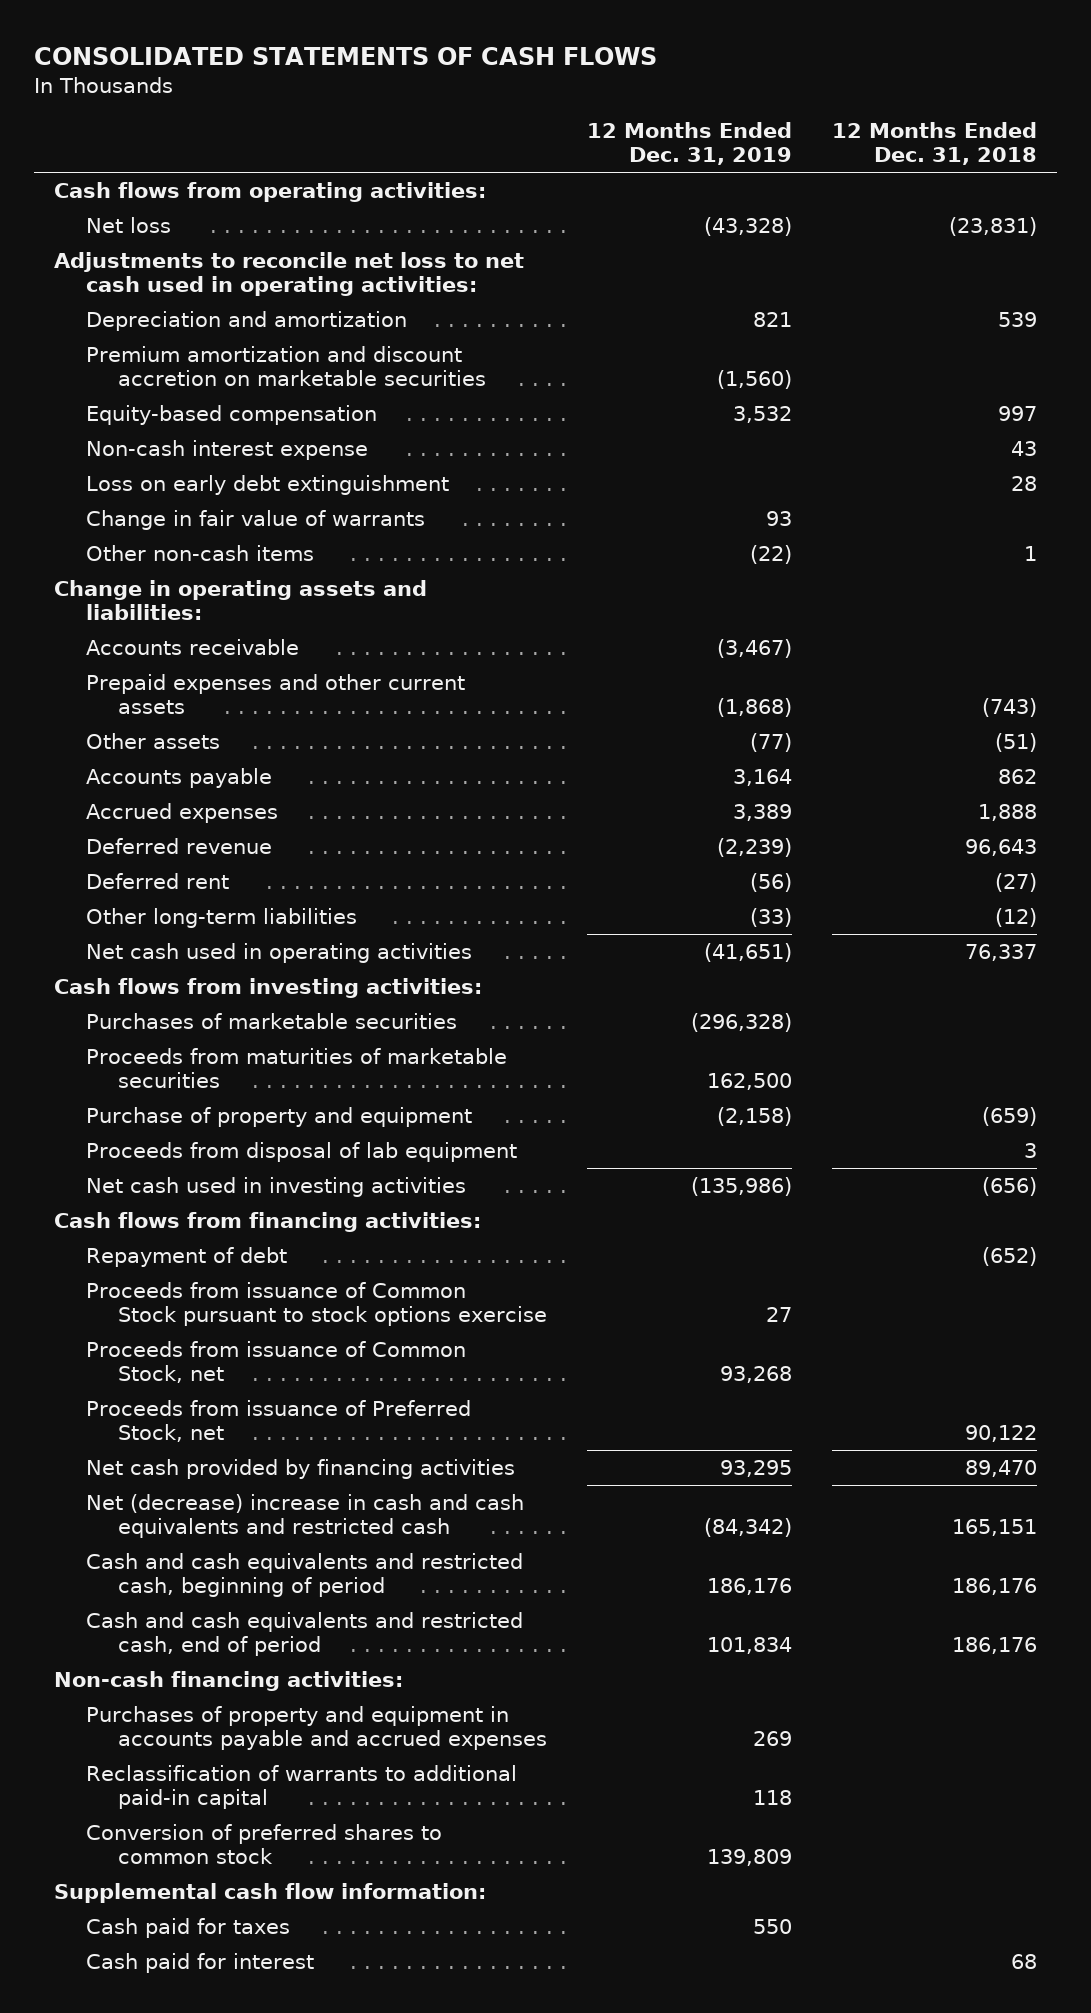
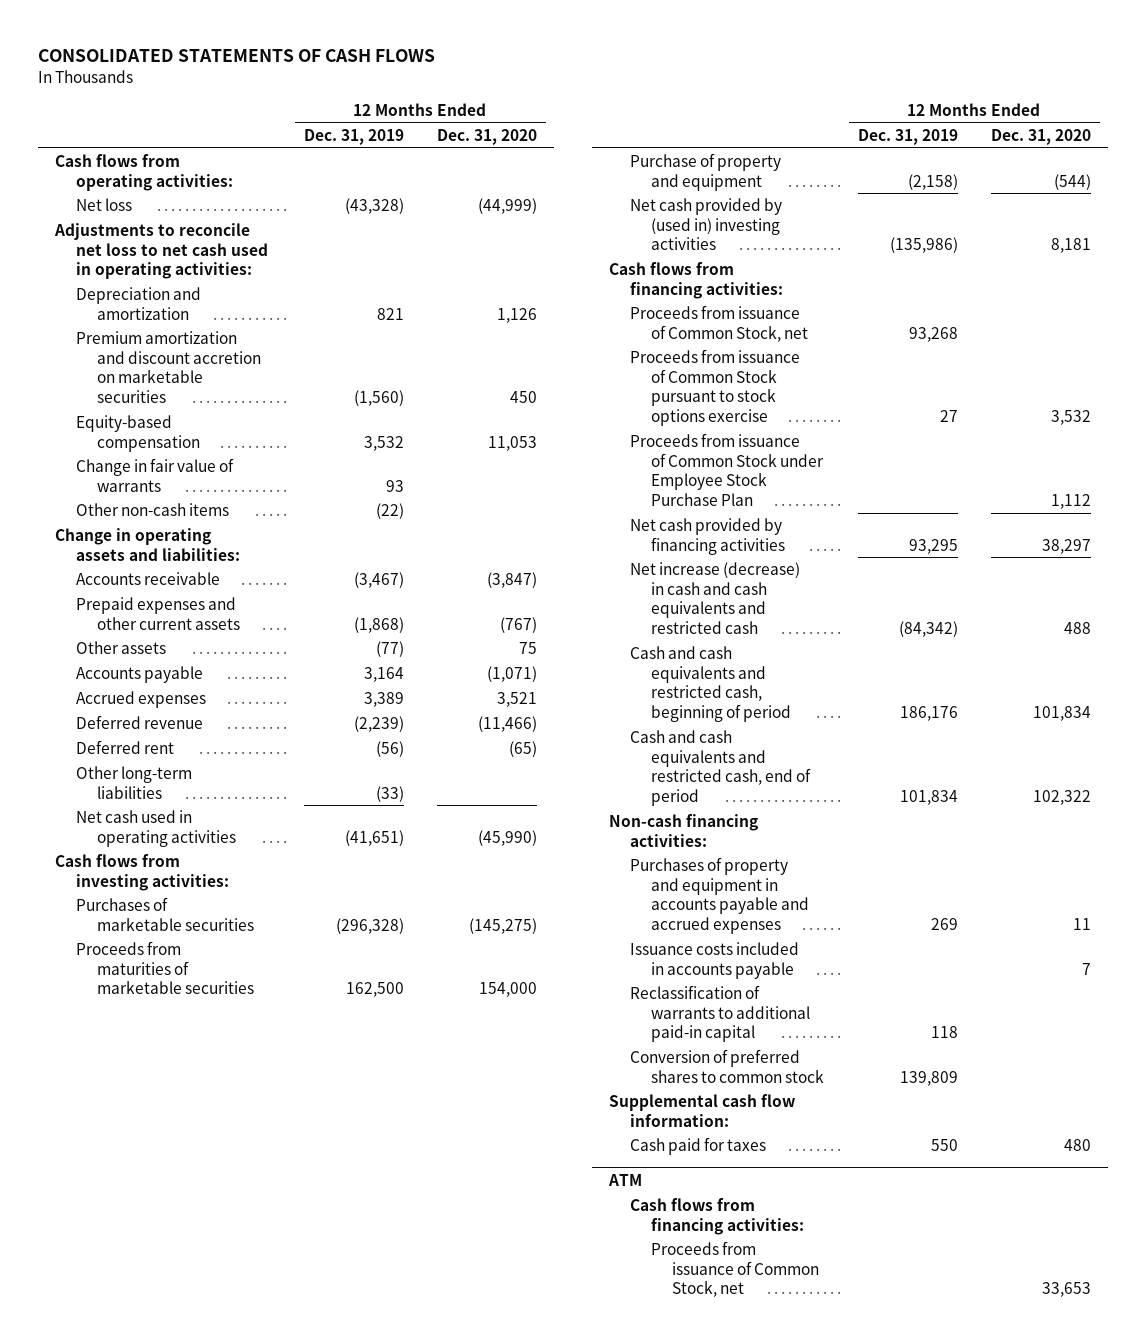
- | 12 Months Ended Dec. 31, 2019 | 12 Months Ended Dec. 31, 2018
+ | 12 Months Ended Dec. 31, 2019 | 12 Months Ended Dec. 31, 2020
- Non-cash interest expense | | 43
- Loss on early debt extinguishment | | 28
- Proceeds from disposal of lab equipment | | 3
- Net cash used in investing activities | (135,986) | (656)
+ Net cash provided by (used in) investing activities | (135,986) | 8,181
- Repayment of debt | | (652)
- Proceeds from issuance of Preferred Stock, net | | 90,122
moved down: Proceeds from issuance of Common Stock pursuant to stock options exercise | 27 | 3,532
+ Proceeds from issuance of Common Stock under Employee Stock Purchase Plan | | 1,112
- Net (decrease) increase in cash and cash equivalents and restricted cash | (84,342) | 165,151
+ Net increase (decrease) in cash and cash equivalents and restricted cash | (84,342) | 488
+ Issuance costs included in accounts payable | | 7
- Cash paid for interest | | 68
+ ATM
+ Cash flows from financing activities:
+ Proceeds from issuance of Common Stock, net | | 33,653

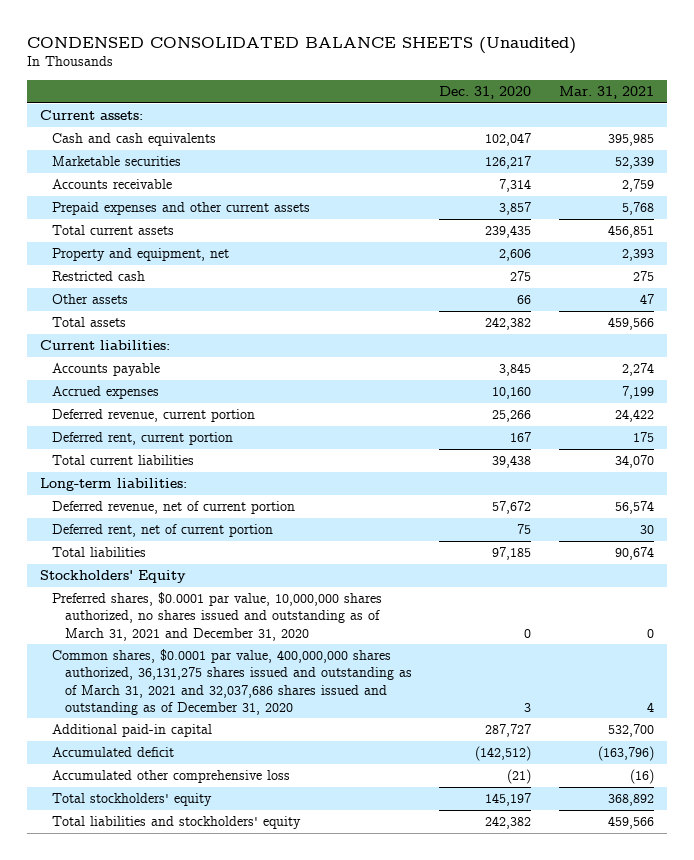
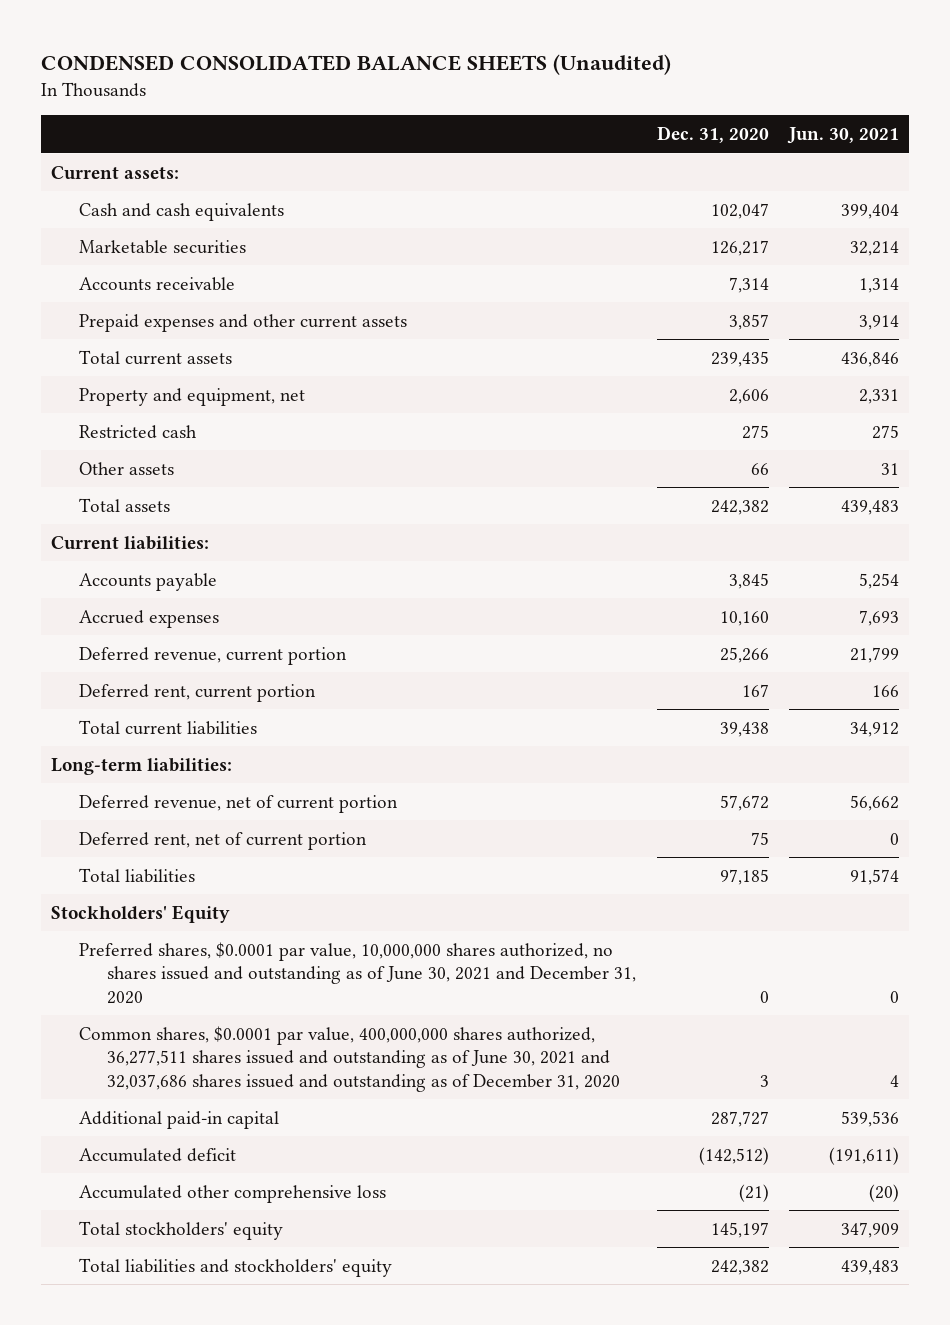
- | Dec. 31, 2020 | Mar. 31, 2021
+ | Dec. 31, 2020 | Jun. 30, 2021
- Preferred shares, $0.0001 par value, 10,000,000 shares authorized, no shares issued and outstanding as of March 31, 2021 and December 31, 2020 | 0 | 0
- Common shares, $0.0001 par value, 400,000,000 shares authorized, 36,131,275 shares issued and outstanding as of March 31, 2021 and 32,037,686 shares issued and outstanding as of December 31, 2020 | 3 | 4
+ Preferred shares, $0.0001 par value, 10,000,000 shares authorized, no shares issued and outstanding as of June 30, 2021 and December 31, 2020 | 0 | 0
+ Common shares, $0.0001 par value, 400,000,000 shares authorized, 36,277,511 shares issued and outstanding as of June 30, 2021 and 32,037,686 shares issued and outstanding as of December 31, 2020 | 3 | 4

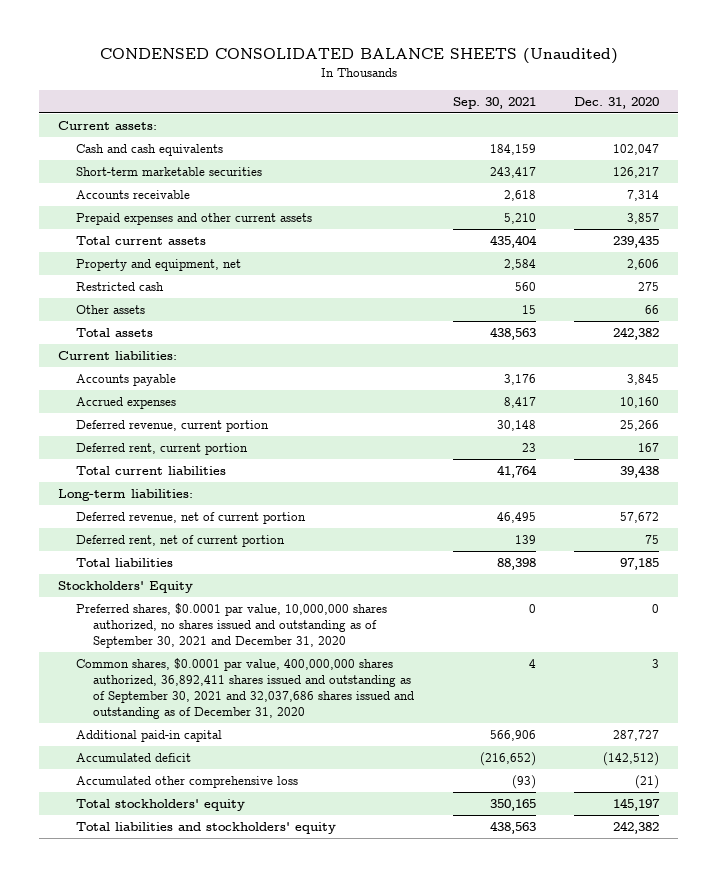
- | Dec. 31, 2020 | Jun. 30, 2021
+ | Sep. 30, 2021 | Dec. 31, 2020
- Marketable securities | 126,217 | 32,214
+ Short-term marketable securities | 243,417 | 126,217
- Preferred shares, $0.0001 par value, 10,000,000 shares authorized, no shares issued and outstanding as of June 30, 2021 and December 31, 2020 | 0 | 0
- Common shares, $0.0001 par value, 400,000,000 shares authorized, 36,277,511 shares issued and outstanding as of June 30, 2021 and 32,037,686 shares issued and outstanding as of December 31, 2020 | 3 | 4
+ Preferred shares, $0.0001 par value, 10,000,000 shares authorized, no shares issued and outstanding as of September 30, 2021 and December 31, 2020 | 0 | 0
+ Common shares, $0.0001 par value, 400,000,000 shares authorized, 36,892,411 shares issued and outstanding as of September 30, 2021 and 32,037,686 shares issued and outstanding as of December 31, 2020 | 4 | 3

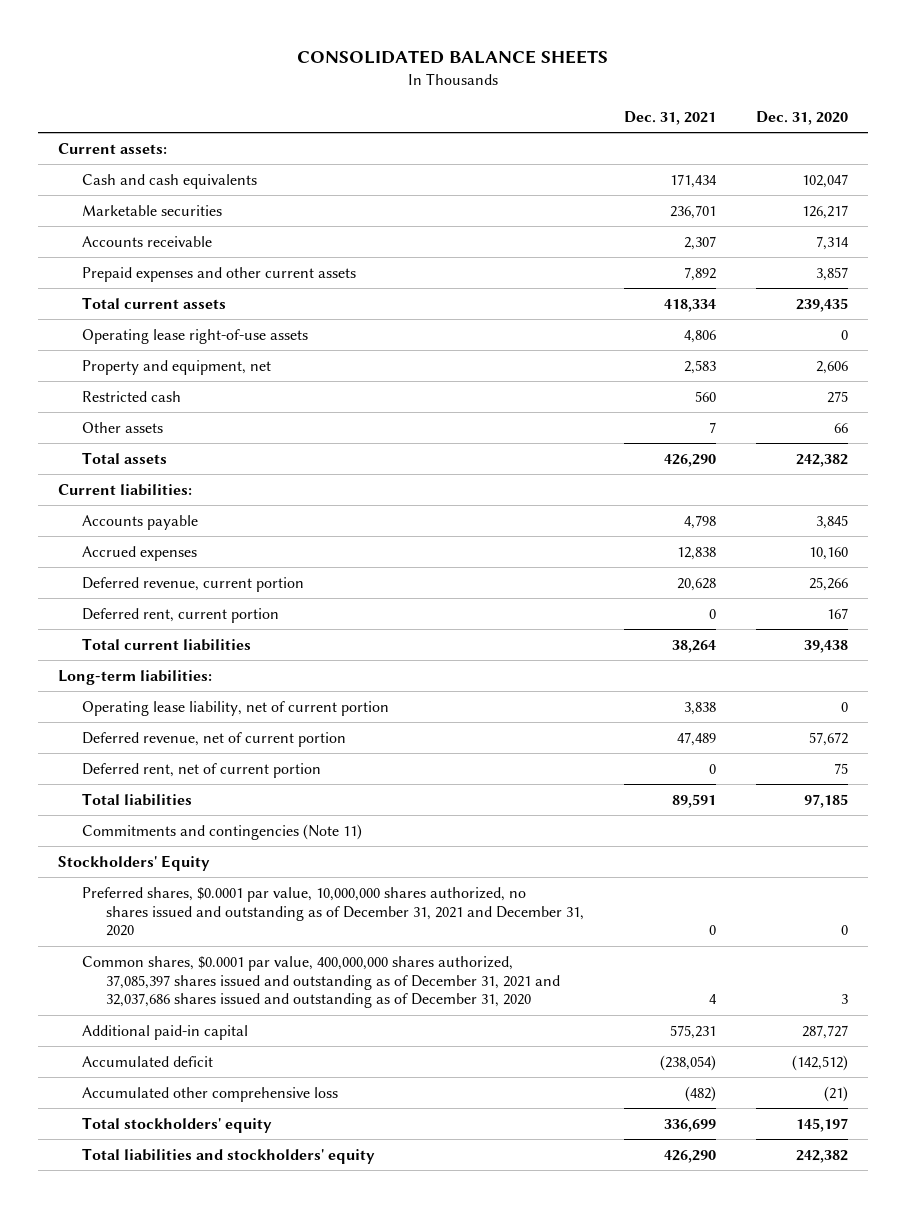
- CONDENSED CONSOLIDATED BALANCE SHEETS (Unaudited)
+ CONSOLIDATED BALANCE SHEETS
- | Sep. 30, 2021 | Dec. 31, 2020
+ | Dec. 31, 2021 | Dec. 31, 2020
- Short-term marketable securities | 243,417 | 126,217
+ Marketable securities | 236,701 | 126,217
+ Operating lease right-of-use assets | 4,806 | 0
+ Operating lease liability, net of current portion | 3,838 | 0
+ Commitments and contingencies (Note 11)
- Preferred shares, $0.0001 par value, 10,000,000 shares authorized, no shares issued and outstanding as of September 30, 2021 and December 31, 2020 | 0 | 0
- Common shares, $0.0001 par value, 400,000,000 shares authorized, 36,892,411 shares issued and outstanding as of September 30, 2021 and 32,037,686 shares issued and outstanding as of December 31, 2020 | 4 | 3
+ Preferred shares, $0.0001 par value, 10,000,000 shares authorized, no shares issued and outstanding as of December 31, 2021 and December 31, 2020 | 0 | 0
+ Common shares, $0.0001 par value, 400,000,000 shares authorized, 37,085,397 shares issued and outstanding as of December 31, 2021 and 32,037,686 shares issued and outstanding as of December 31, 2020 | 4 | 3

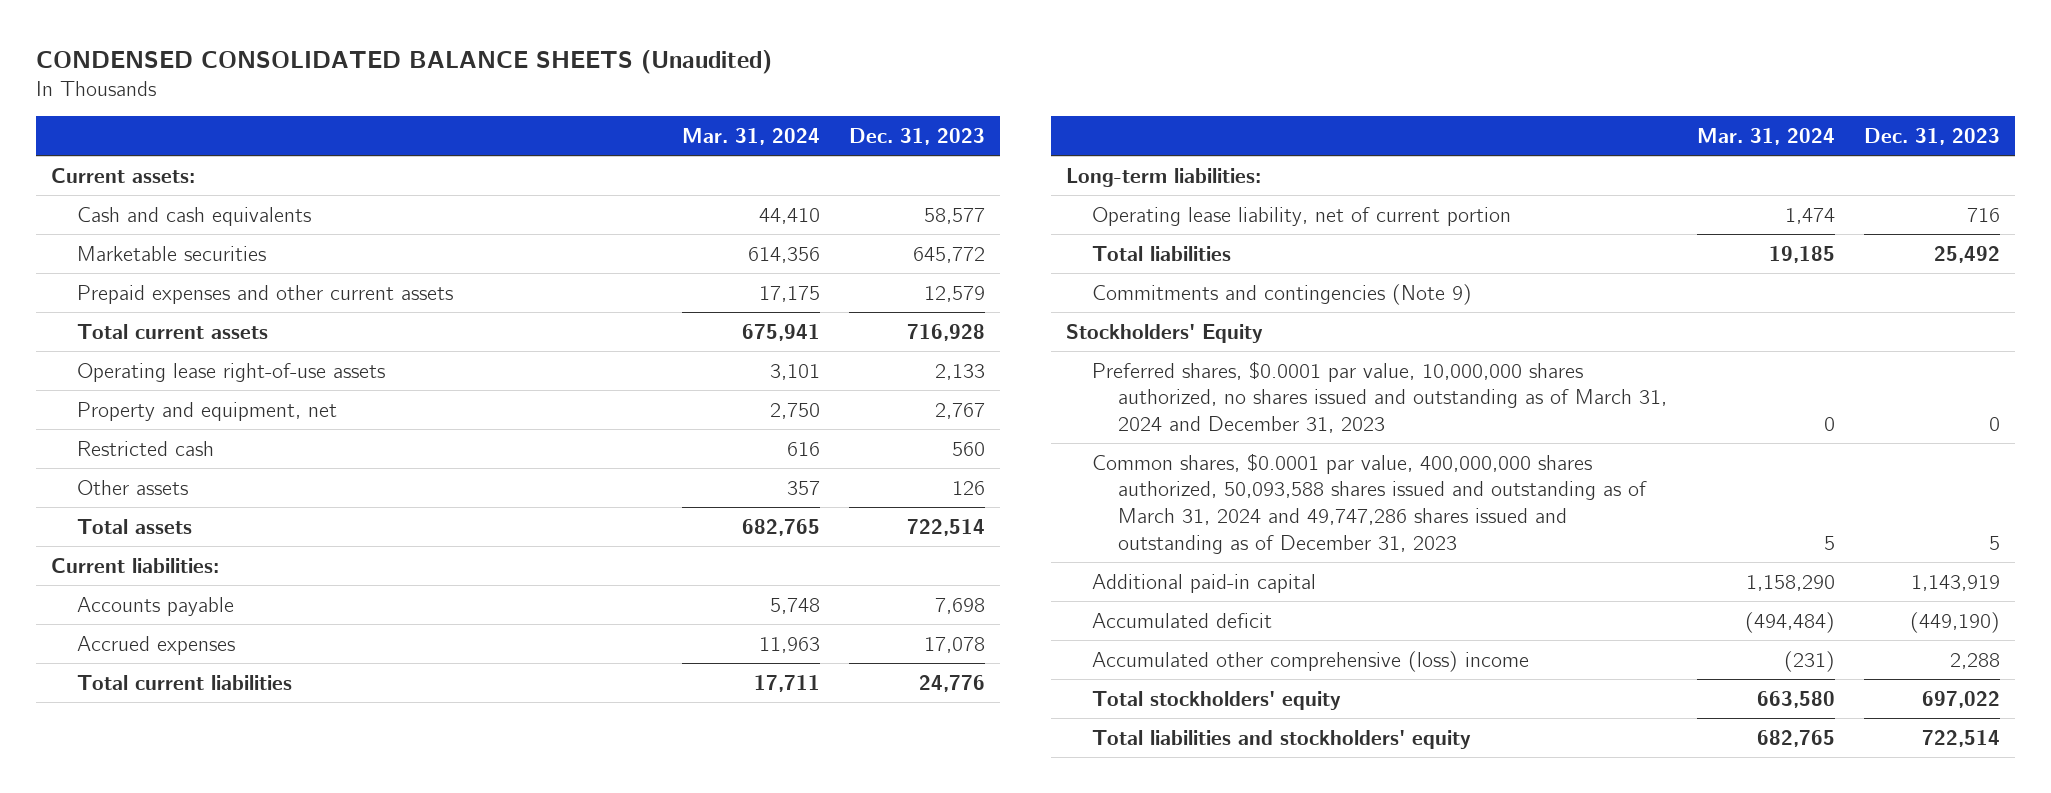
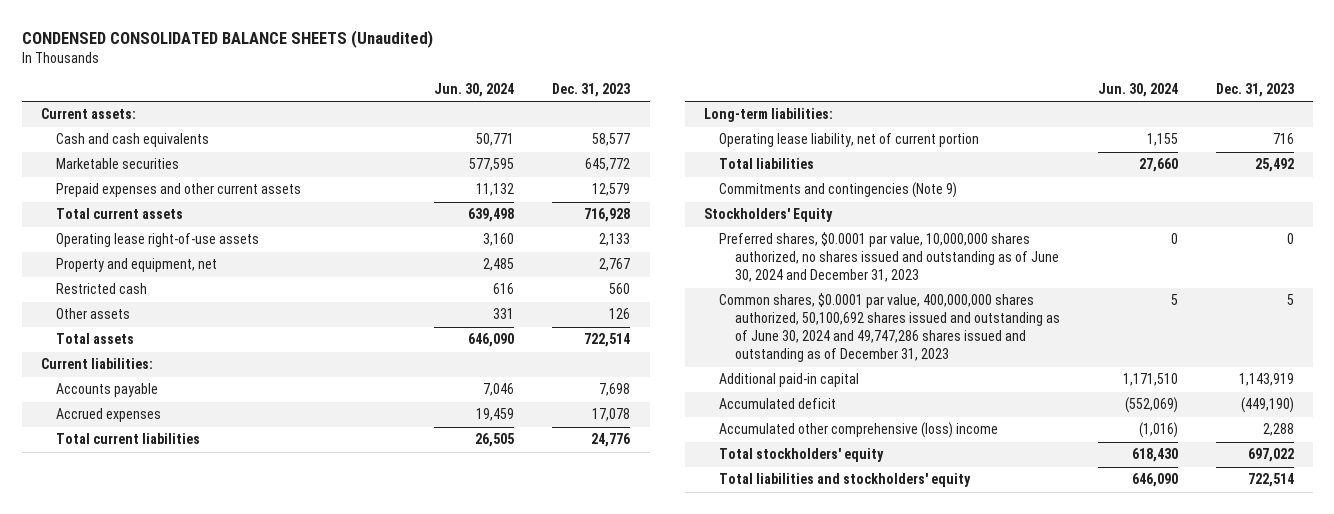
- | Mar. 31, 2024 | Dec. 31, 2023
+ | Jun. 30, 2024 | Dec. 31, 2023
- Preferred shares, $0.0001 par value, 10,000,000 shares authorized, no shares issued and outstanding as of March 31, 2024 and December 31, 2023 | 0 | 0
- Common shares, $0.0001 par value, 400,000,000 shares authorized, 50,093,588 shares issued and outstanding as of March 31, 2024 and 49,747,286 shares issued and outstanding as of December 31, 2023 | 5 | 5
+ Preferred shares, $0.0001 par value, 10,000,000 shares authorized, no shares issued and outstanding as of June 30, 2024 and December 31, 2023 | 0 | 0
+ Common shares, $0.0001 par value, 400,000,000 shares authorized, 50,100,692 shares issued and outstanding as of June 30, 2024 and 49,747,286 shares issued and outstanding as of December 31, 2023 | 5 | 5

